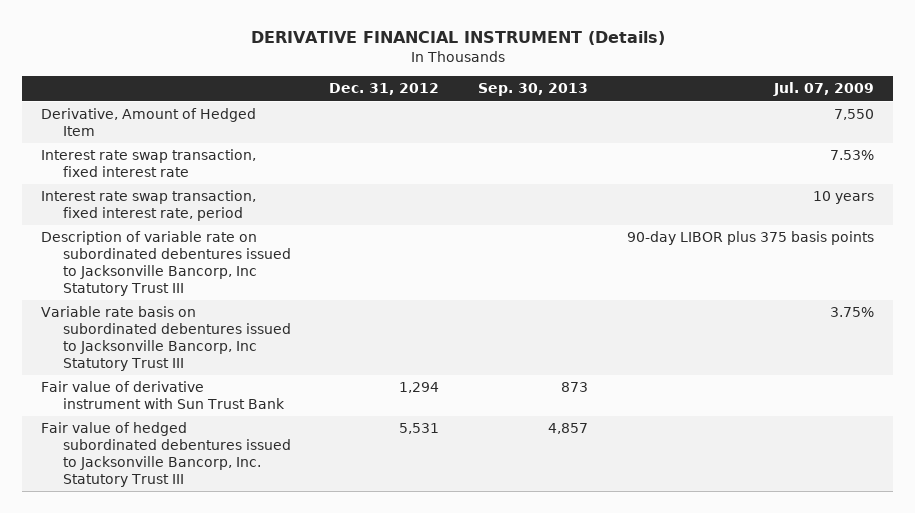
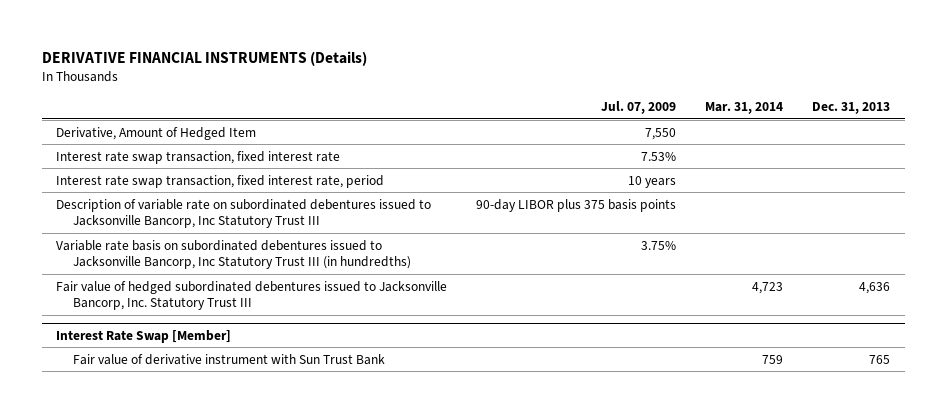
- DERIVATIVE FINANCIAL INSTRUMENT (Details)
+ DERIVATIVE FINANCIAL INSTRUMENTS (Details)
- | Dec. 31, 2012 | Sep. 30, 2013 | Jul. 07, 2009
+ | Jul. 07, 2009 | Mar. 31, 2014 | Dec. 31, 2013
- Variable rate basis on subordinated debentures issued to Jacksonville Bancorp, Inc Statutory Trust III | | | 3.75%
- Fair value of derivative instrument with Sun Trust Bank | 1,294 | 873 |
+ Variable rate basis on subordinated debentures issued to Jacksonville Bancorp, Inc Statutory Trust III (in hundredths) | 3.75% | |
+ Interest Rate Swap [Member]
+ Fair value of derivative instrument with Sun Trust Bank | | 759 | 765

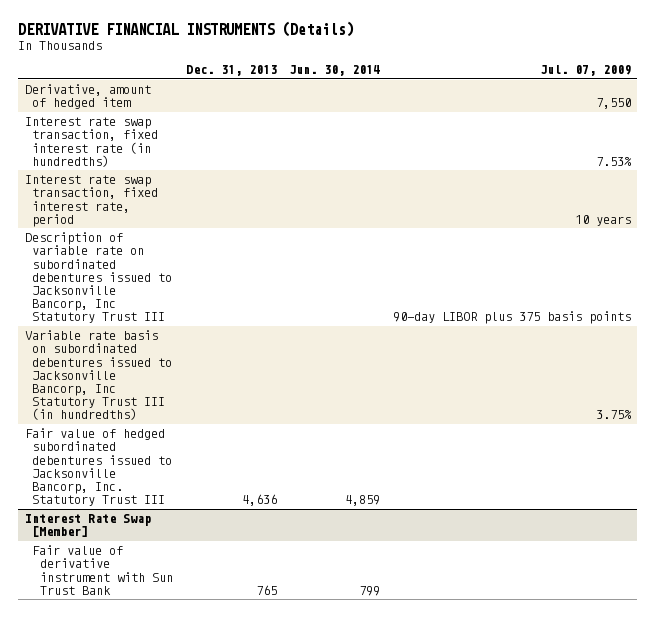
- | Jul. 07, 2009 | Mar. 31, 2014 | Dec. 31, 2013
+ | Dec. 31, 2013 | Jun. 30, 2014 | Jul. 07, 2009
- Derivative, Amount of Hedged Item | 7,550 | |
- Interest rate swap transaction, fixed interest rate | 7.53% | |
+ Derivative, amount of hedged item | | | 7,550
+ Interest rate swap transaction, fixed interest rate (in hundredths) | | | 7.53%

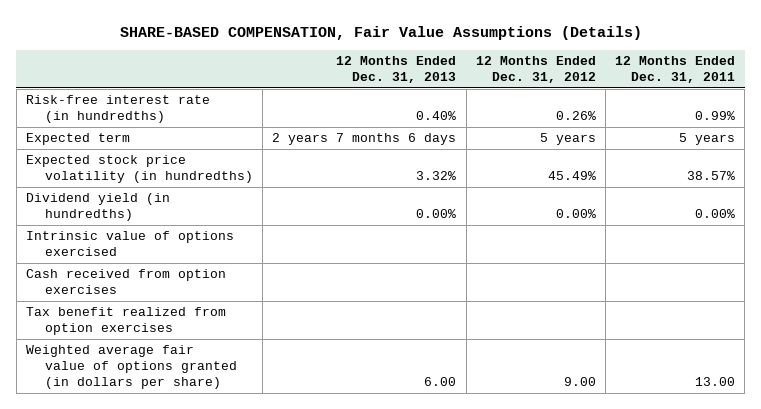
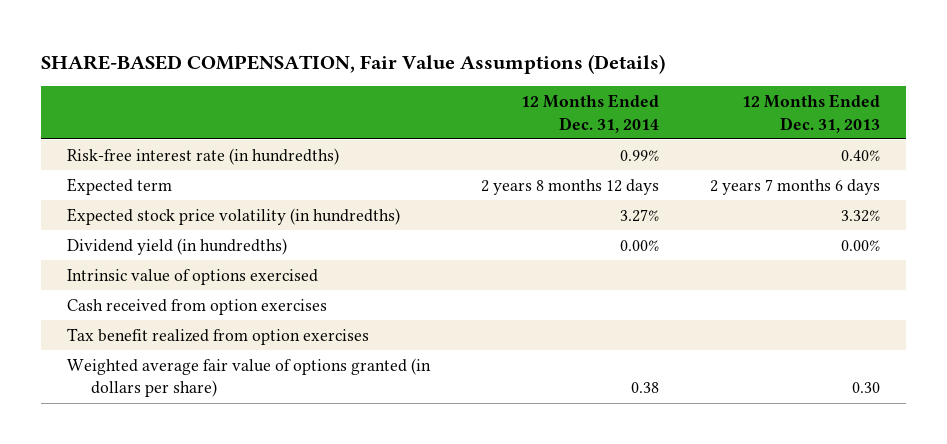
- | 12 Months Ended Dec. 31, 2013 | 12 Months Ended Dec. 31, 2012 | 12 Months Ended Dec. 31, 2011
+ | 12 Months Ended Dec. 31, 2014 | 12 Months Ended Dec. 31, 2013
- Weighted average fair value of options granted (in dollars per share) | 6.00 | 9.00 | 13.00
+ Weighted average fair value of options granted (in dollars per share) | 0.38 | 0.30

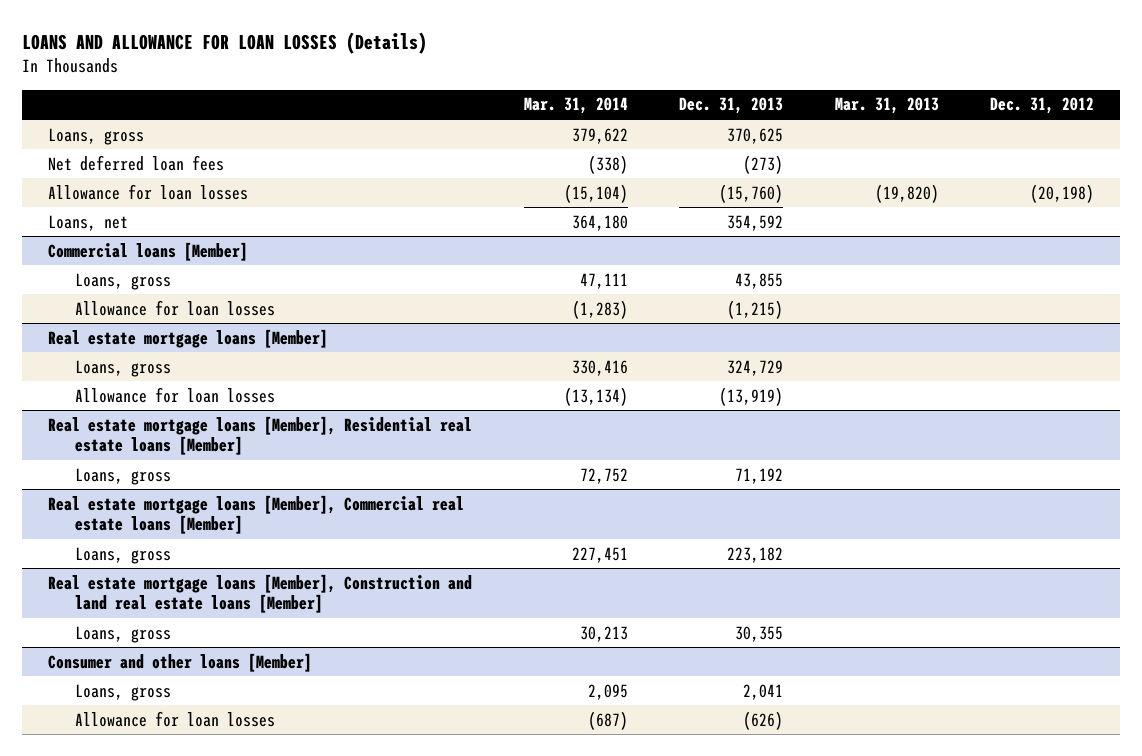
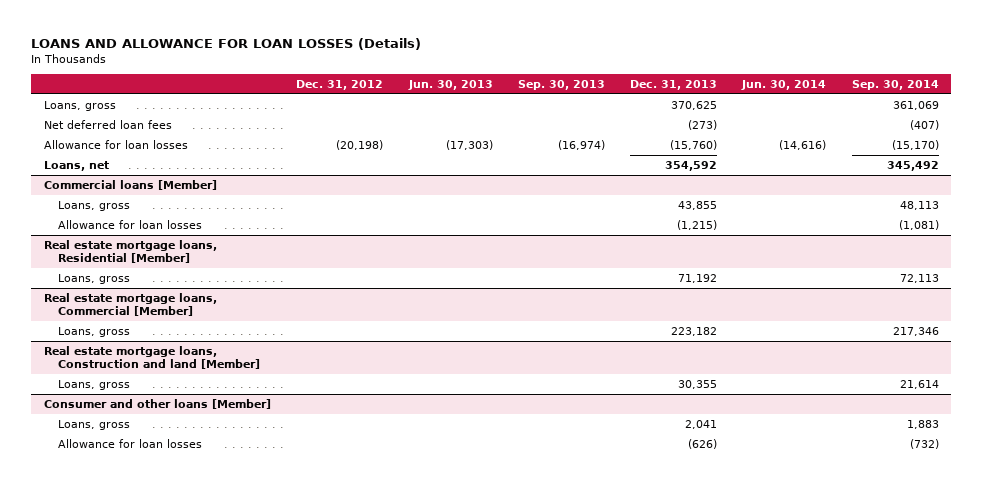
- | Mar. 31, 2014 | Dec. 31, 2013 | Mar. 31, 2013 | Dec. 31, 2012
+ | Dec. 31, 2012 | Jun. 30, 2013 | Sep. 30, 2013 | Dec. 31, 2013 | Jun. 30, 2014 | Sep. 30, 2014
- Real estate mortgage loans [Member]
- Loans, gross | 330,416 | 324,729 | |
- Allowance for loan losses | (13,134) | (13,919) | |
- Real estate mortgage loans [Member], Residential real estate loans [Member]
+ Real estate mortgage loans, Residential [Member]
- Real estate mortgage loans [Member], Commercial real estate loans [Member]
+ Real estate mortgage loans, Commercial [Member]
- Real estate mortgage loans [Member], Construction and land real estate loans [Member]
+ Real estate mortgage loans, Construction and land [Member]

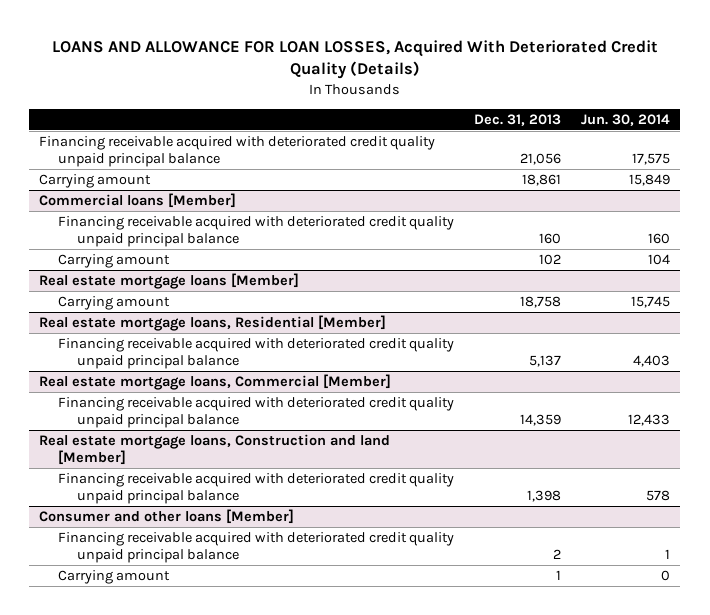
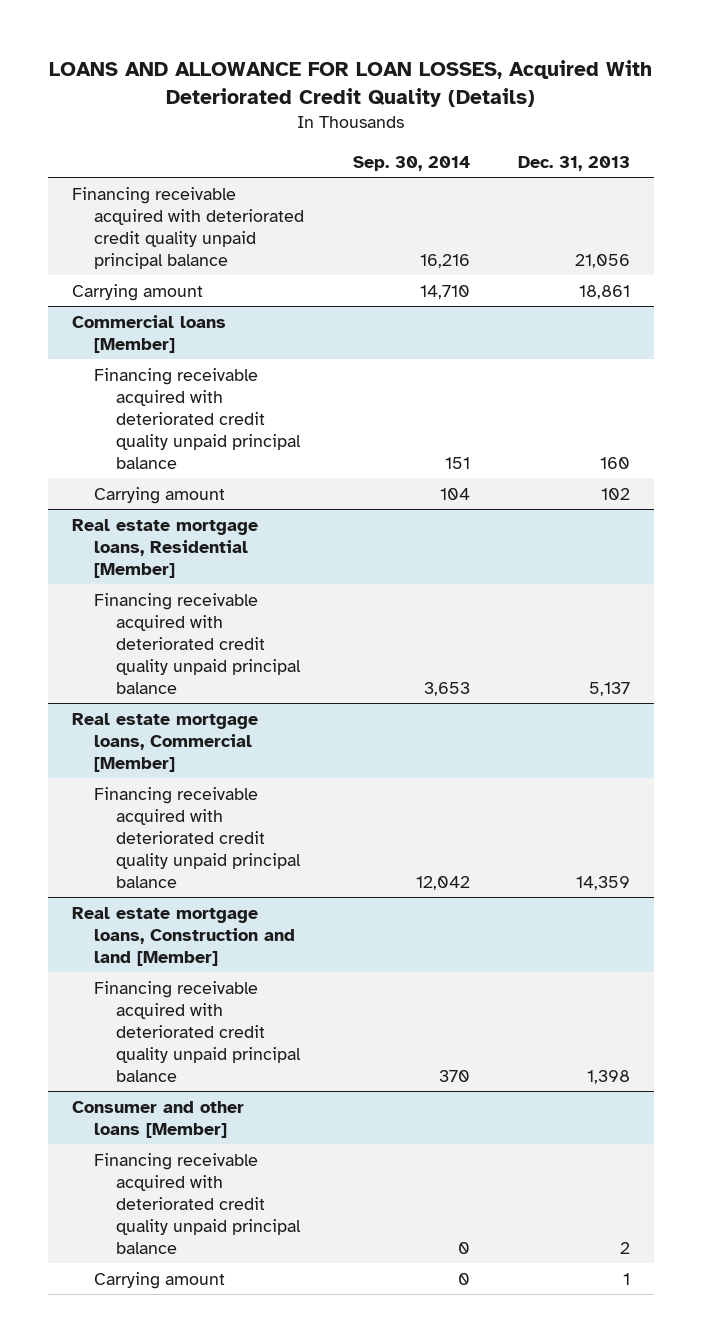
- | Dec. 31, 2013 | Jun. 30, 2014
+ | Sep. 30, 2014 | Dec. 31, 2013
- Real estate mortgage loans [Member]
- Carrying amount | 18,758 | 15,745

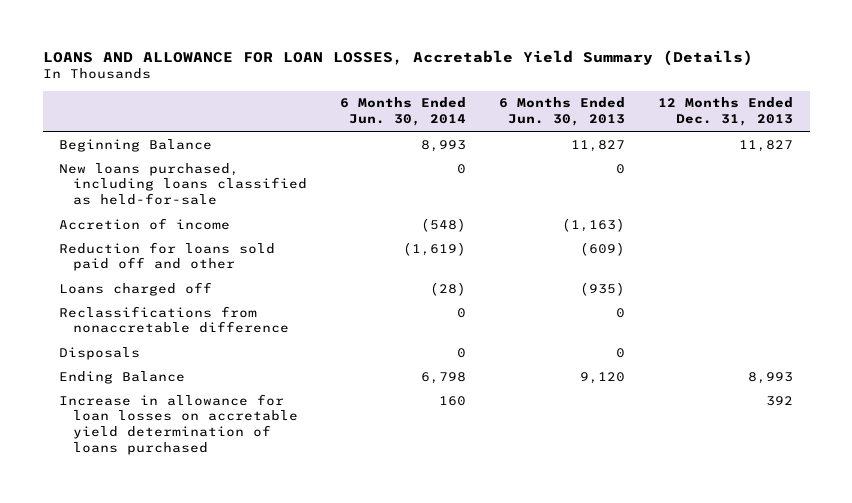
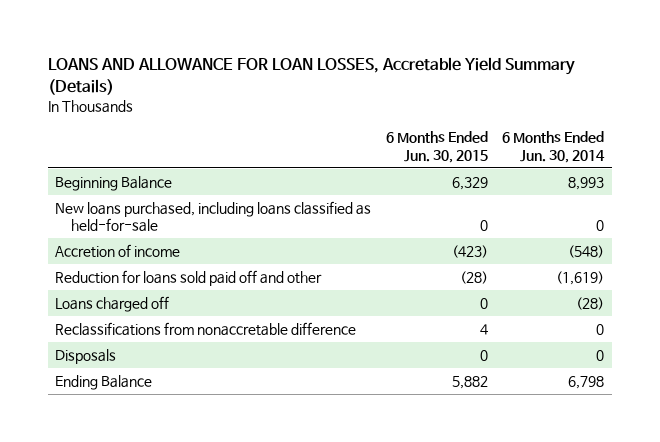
- | 6 Months Ended Jun. 30, 2014 | 6 Months Ended Jun. 30, 2013 | 12 Months Ended Dec. 31, 2013
+ | 6 Months Ended Jun. 30, 2015 | 6 Months Ended Jun. 30, 2014
- Increase in allowance for loan losses on accretable yield determination of loans purchased | 160 | | 392

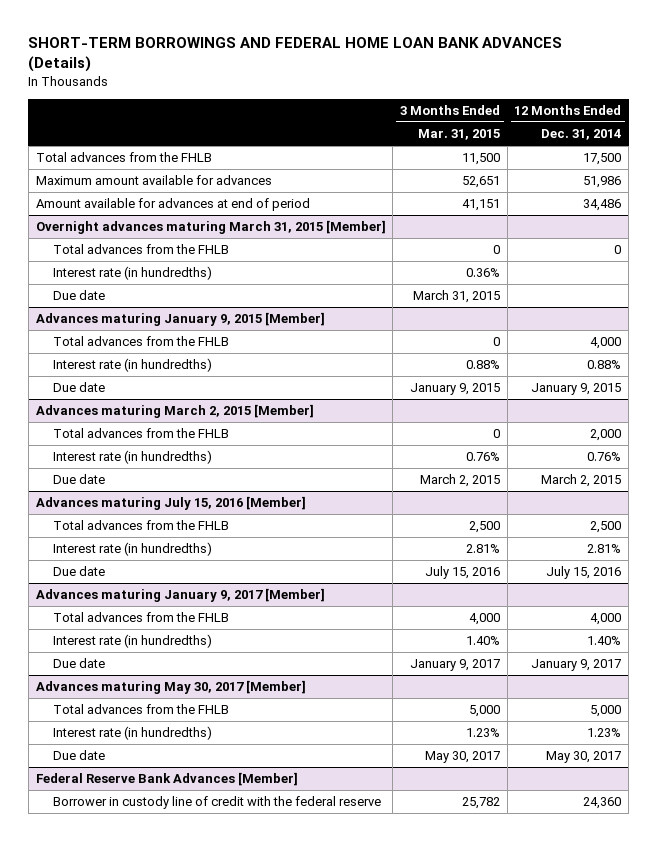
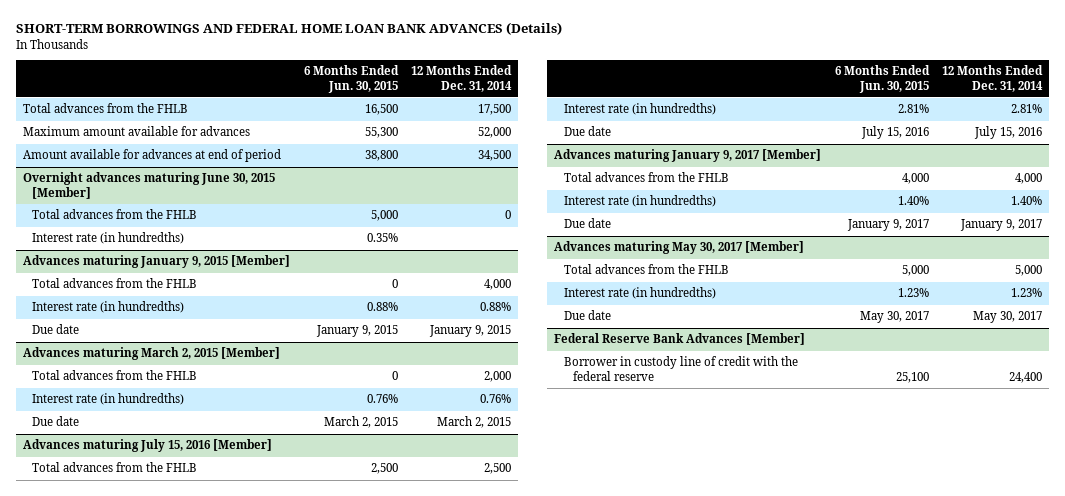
- | 3 Months Ended Mar. 31, 2015 | 12 Months Ended Dec. 31, 2014
+ | 6 Months Ended Jun. 30, 2015 | 12 Months Ended Dec. 31, 2014
- Maximum amount available for advances | 52,651 | 51,986
- Amount available for advances at end of period | 41,151 | 34,486
- Overnight advances maturing March 31, 2015 [Member]
+ Maximum amount available for advances | 55,300 | 52,000
+ Amount available for advances at end of period | 38,800 | 34,500
+ Overnight advances maturing June 30, 2015 [Member]
- Due date | March 31, 2015 |
@ Federal Reserve Bank Advances [Member]
- Borrower in custody line of credit with the federal reserve | 25,782 | 24,360
+ Borrower in custody line of credit with the federal reserve | 25,100 | 24,400

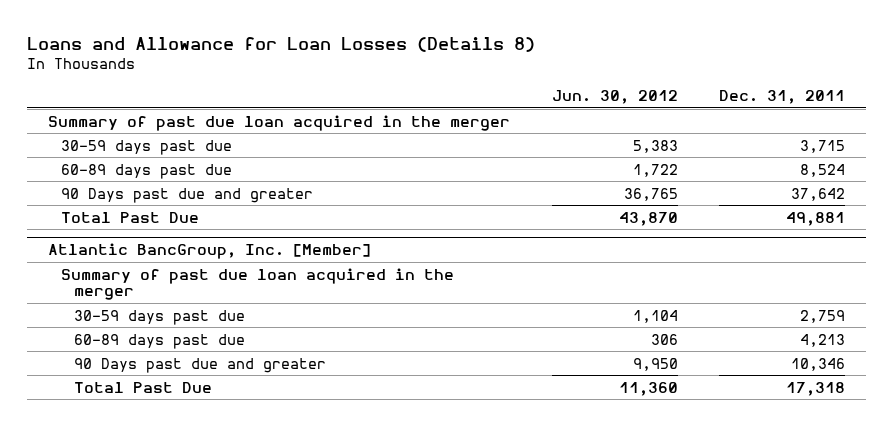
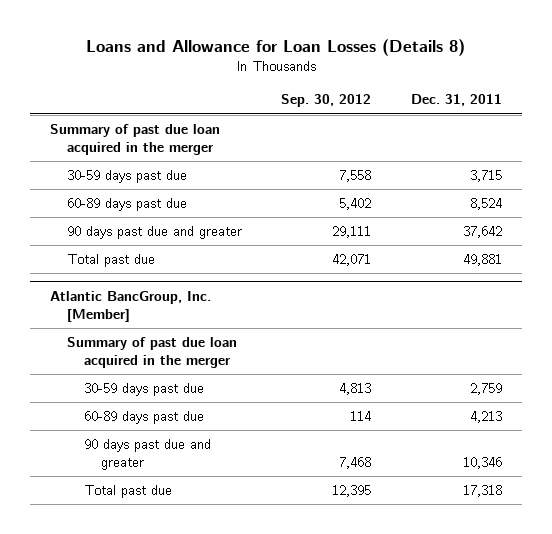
- | Jun. 30, 2012 | Dec. 31, 2011
+ | Sep. 30, 2012 | Dec. 31, 2011
- 90 Days past due and greater | 36,765 | 37,642
- Total Past Due | 43,870 | 49,881
+ 90 days past due and greater | 29,111 | 37,642
+ Total past due | 42,071 | 49,881
@ Atlantic BancGroup, Inc. [Member]
- 90 Days past due and greater | 9,950 | 10,346
- Total Past Due | 11,360 | 17,318
+ 90 days past due and greater | 7,468 | 10,346
+ Total past due | 12,395 | 17,318

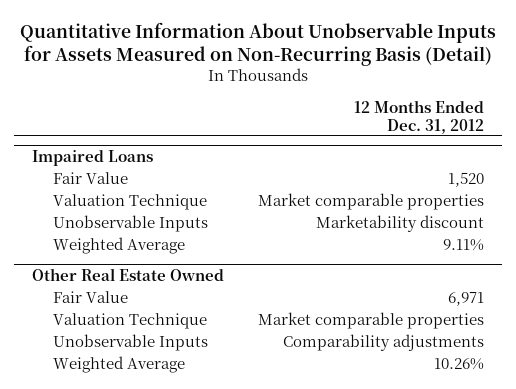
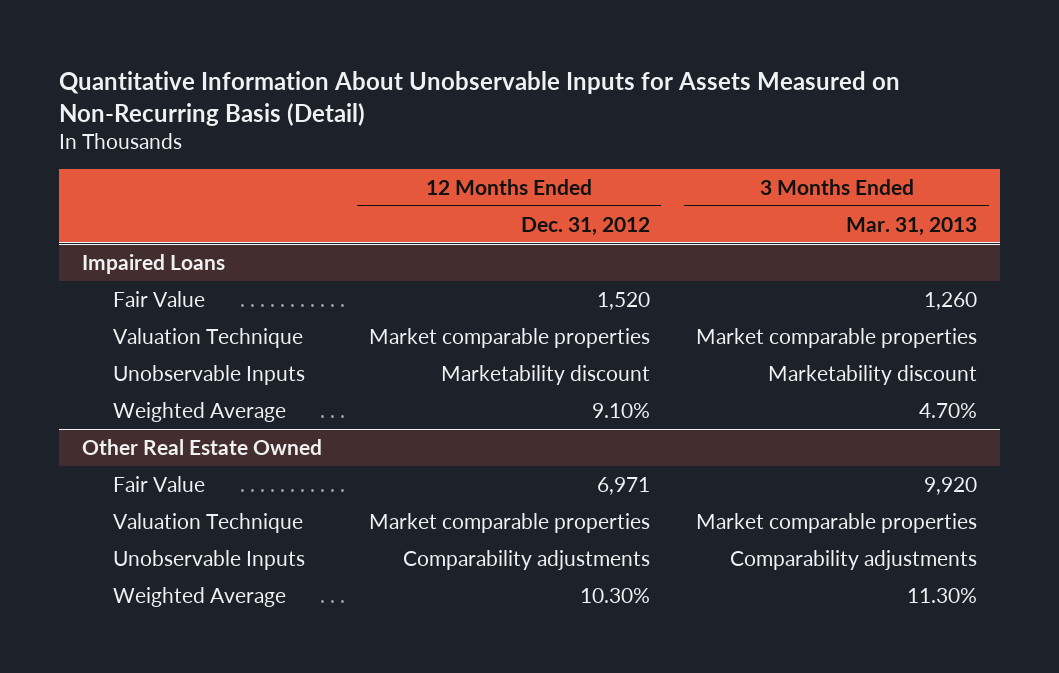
- | 12 Months Ended Dec. 31, 2012
+ | 12 Months Ended Dec. 31, 2012 | 3 Months Ended Mar. 31, 2013
@ Impaired Loans
- Weighted Average | 9.11%
+ Weighted Average | 9.10% | 4.70%
@ Other Real Estate Owned
- Weighted Average | 10.26%
+ Weighted Average | 10.30% | 11.30%

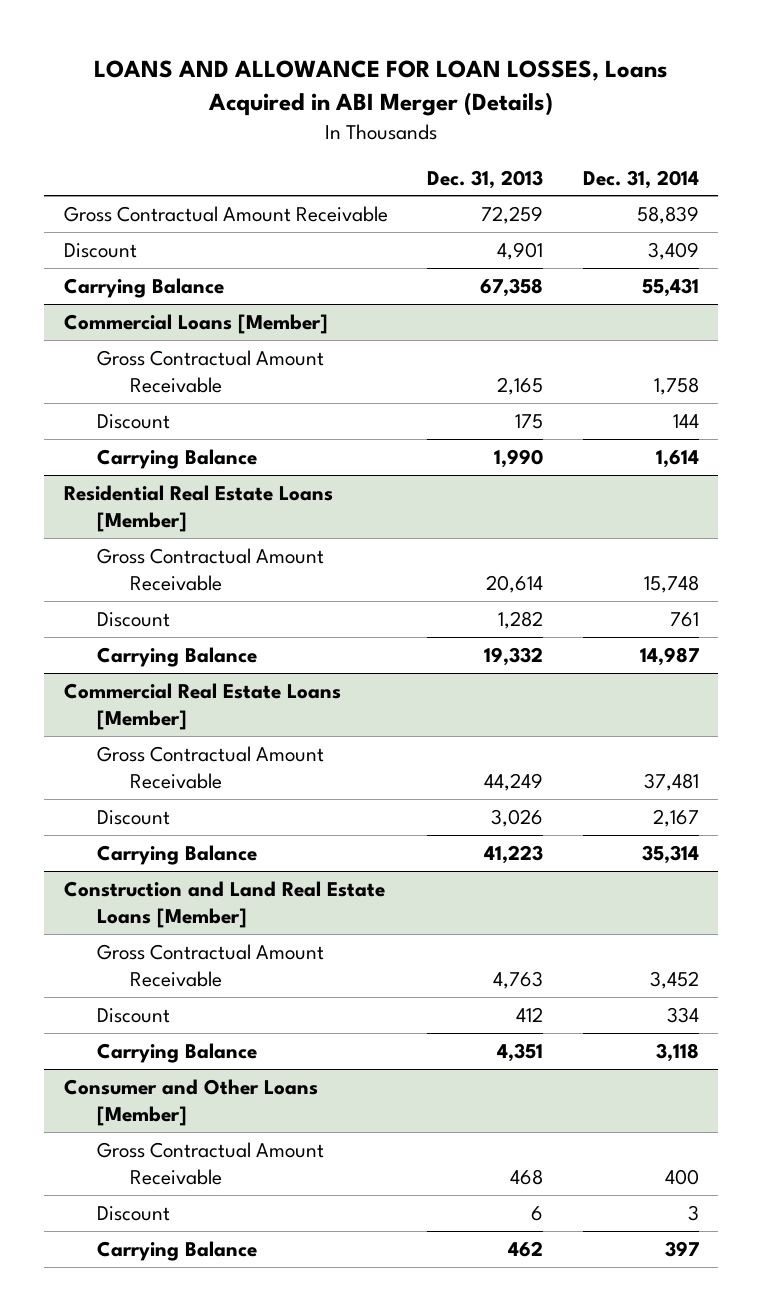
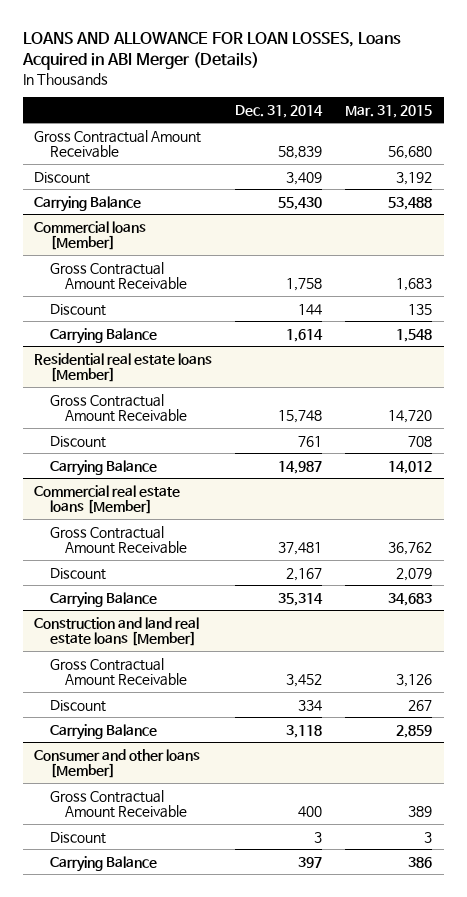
- | Dec. 31, 2013 | Dec. 31, 2014
+ | Dec. 31, 2014 | Mar. 31, 2015
- Carrying Balance | 67,358 | 55,431
- Commercial Loans [Member]
+ Carrying Balance | 55,430 | 53,488
+ Commercial loans [Member]
- Residential Real Estate Loans [Member]
+ Residential real estate loans [Member]
- Commercial Real Estate Loans [Member]
+ Commercial real estate loans [Member]
- Construction and Land Real Estate Loans [Member]
+ Construction and land real estate loans [Member]
- Consumer and Other Loans [Member]
+ Consumer and other loans [Member]

